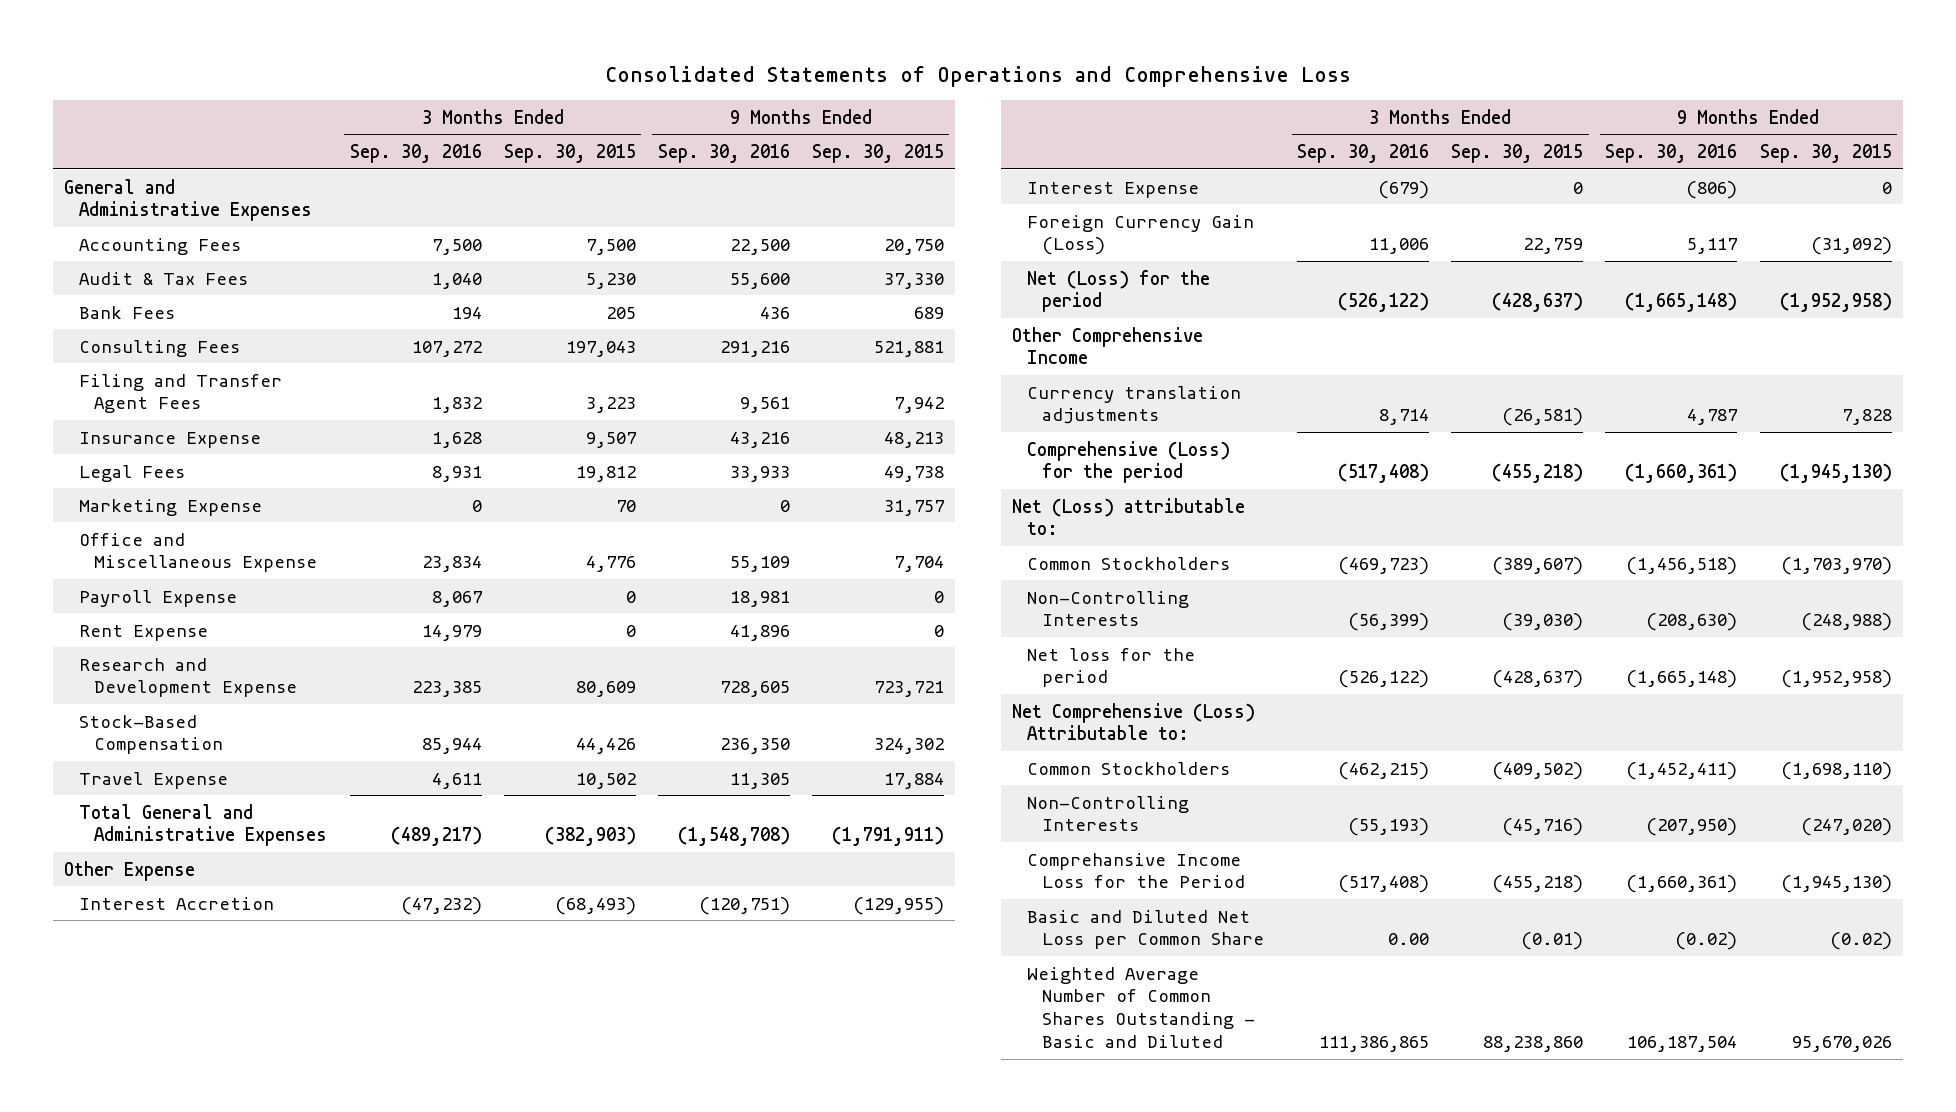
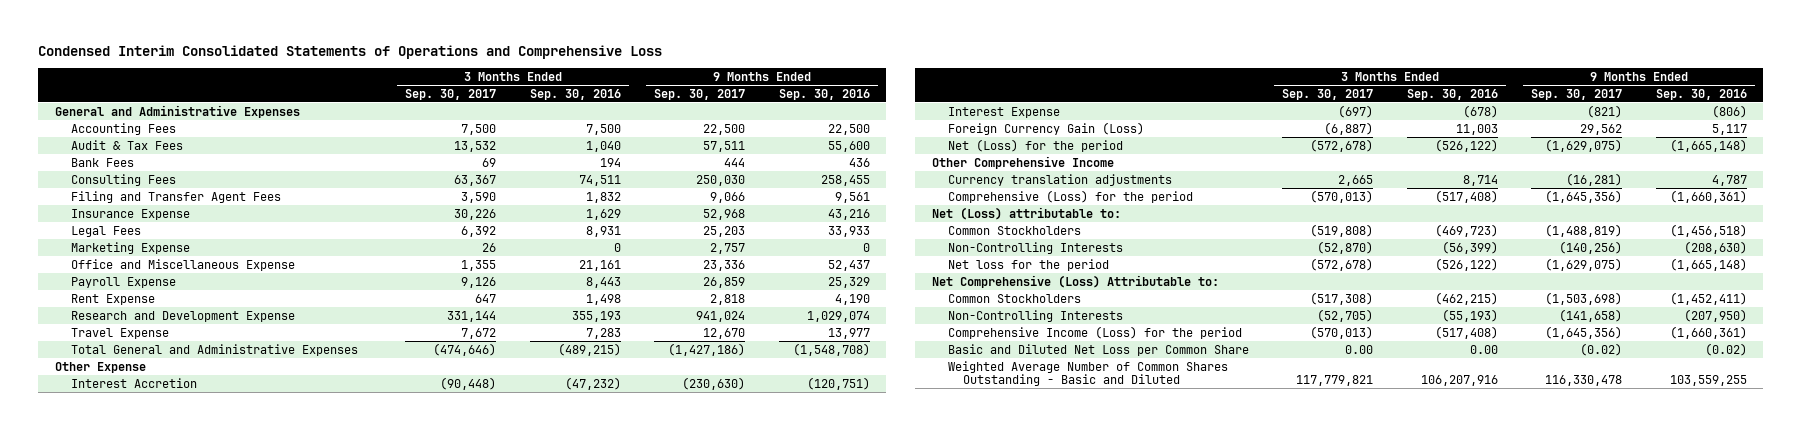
- Consolidated Statements of Operations and Comprehensive Loss
+ Condensed Interim Consolidated Statements of Operations and Comprehensive Loss
- | 3 Months Ended Sep. 30, 2016 | 3 Months Ended Sep. 30, 2015 | 9 Months Ended Sep. 30, 2016 | 9 Months Ended Sep. 30, 2015
+ | 3 Months Ended Sep. 30, 2017 | 3 Months Ended Sep. 30, 2016 | 9 Months Ended Sep. 30, 2017 | 9 Months Ended Sep. 30, 2016
- Consulting Fees | 107,272 | 197,043 | 291,216 | 521,881
+ Consulting Fees | 63,367 | 74,511 | 250,030 | 258,455
- Insurance Expense | 1,628 | 9,507 | 43,216 | 48,213
+ Insurance Expense | 30,226 | 1,629 | 52,968 | 43,216
- Office and Miscellaneous Expense | 23,834 | 4,776 | 55,109 | 7,704
- Payroll Expense | 8,067 | 0 | 18,981 | 0
- Rent Expense | 14,979 | 0 | 41,896 | 0
- Research and Development Expense | 223,385 | 80,609 | 728,605 | 723,721
- Stock-Based Compensation | 85,944 | 44,426 | 236,350 | 324,302
- Travel Expense | 4,611 | 10,502 | 11,305 | 17,884
- Total General and Administrative Expenses | (489,217) | (382,903) | (1,548,708) | (1,791,911)
+ Office and Miscellaneous Expense | 1,355 | 21,161 | 23,336 | 52,437
+ Payroll Expense | 9,126 | 8,443 | 26,859 | 25,329
+ Rent Expense | 647 | 1,498 | 2,818 | 4,190
+ Research and Development Expense | 331,144 | 355,193 | 941,024 | 1,029,074
+ Travel Expense | 7,672 | 7,283 | 12,670 | 13,977
+ Total General and Administrative Expenses | (474,646) | (489,215) | (1,427,186) | (1,548,708)
- Interest Expense | (679) | 0 | (806) | 0
- Foreign Currency Gain (Loss) | 11,006 | 22,759 | 5,117 | (31,092)
+ Interest Expense | (697) | (678) | (821) | (806)
+ Foreign Currency Gain (Loss) | (6,887) | 11,003 | 29,562 | 5,117
- Comprehansive Income Loss for the Period | (517,408) | (455,218) | (1,660,361) | (1,945,130)
+ Comprehensive Income (Loss) for the period | (570,013) | (517,408) | (1,645,356) | (1,660,361)
- Weighted Average Number of Common Shares Outstanding - Basic and Diluted | 111,386,865 | 88,238,860 | 106,187,504 | 95,670,026
+ Weighted Average Number of Common Shares Outstanding - Basic and Diluted | 117,779,821 | 106,207,916 | 116,330,478 | 103,559,255

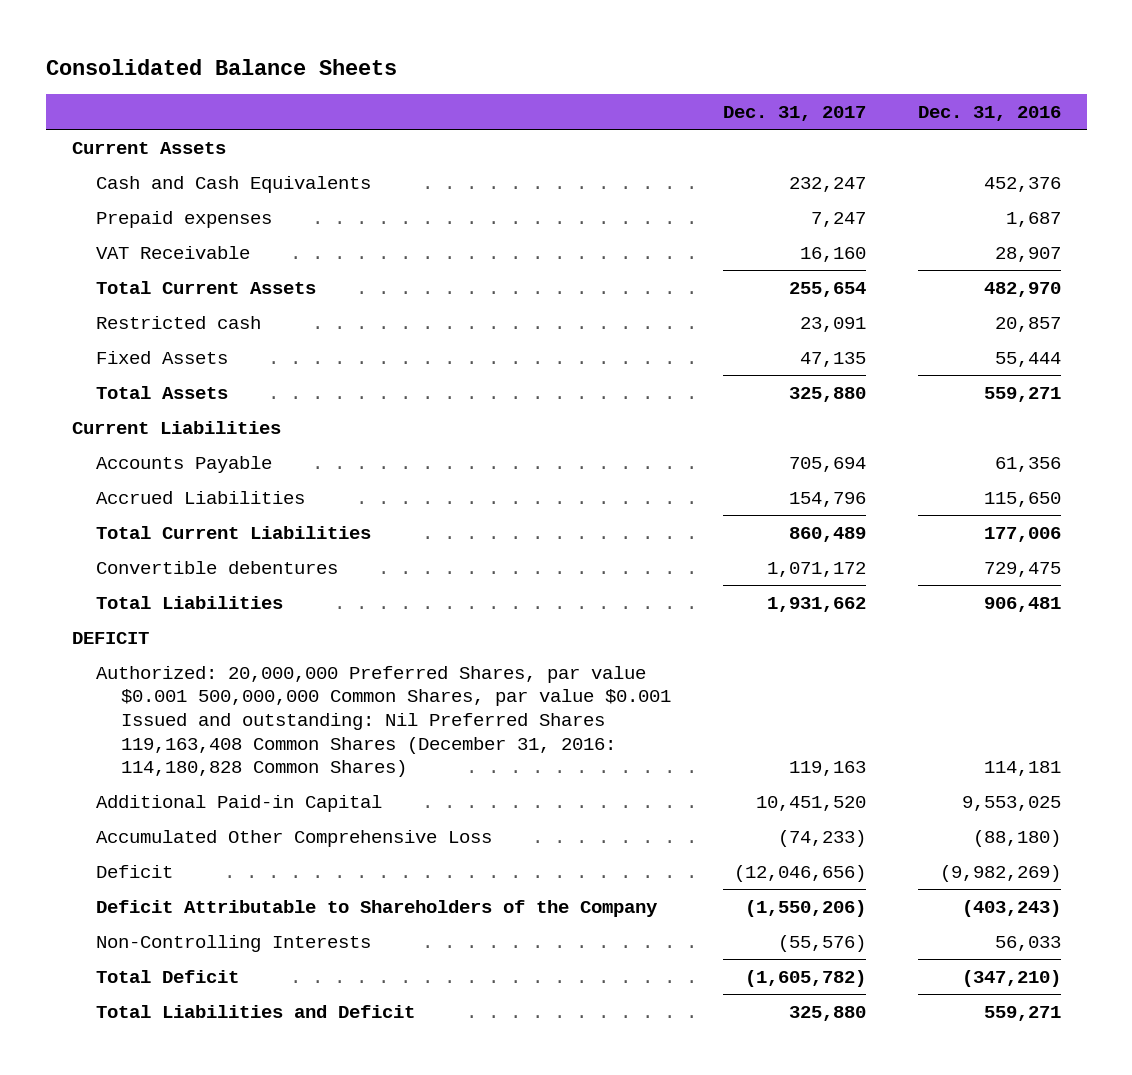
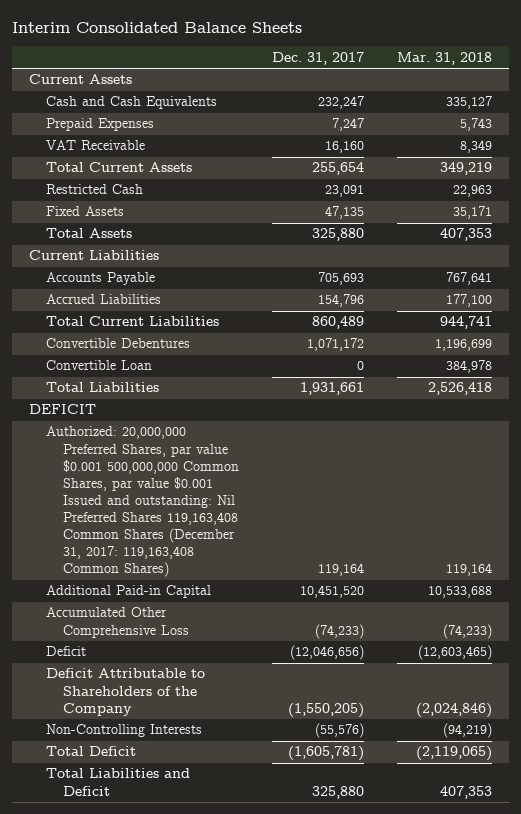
- Consolidated Balance Sheets
+ Interim Consolidated Balance Sheets
- | Dec. 31, 2017 | Dec. 31, 2016
+ | Dec. 31, 2017 | Mar. 31, 2018
- Prepaid expenses | 7,247 | 1,687
+ Prepaid Expenses | 7,247 | 5,743
- Restricted cash | 23,091 | 20,857
+ Restricted Cash | 23,091 | 22,963
- Accounts Payable | 705,694 | 61,356
+ Accounts Payable | 705,693 | 767,641
- Convertible debentures | 1,071,172 | 729,475
- Total Liabilities | 1,931,662 | 906,481
+ Convertible Debentures | 1,071,172 | 1,196,699
+ Convertible Loan | 0 | 384,978
+ Total Liabilities | 1,931,661 | 2,526,418
- Authorized: 20,000,000 Preferred Shares, par value $0.001 500,000,000 Common Shares, par value $0.001 Issued and outstanding: Nil Preferred Shares 119,163,408 Common Shares (December 31, 2016: 114,180,828 Common Shares) | 119,163 | 114,181
+ Authorized: 20,000,000 Preferred Shares, par value $0.001 500,000,000 Common Shares, par value $0.001 Issued and outstanding: Nil Preferred Shares 119,163,408 Common Shares (December 31, 2017: 119,163,408 Common Shares) | 119,164 | 119,164
- Deficit Attributable to Shareholders of the Company | (1,550,206) | (403,243)
+ Deficit Attributable to Shareholders of the Company | (1,550,205) | (2,024,846)
- Total Deficit | (1,605,782) | (347,210)
+ Total Deficit | (1,605,781) | (2,119,065)

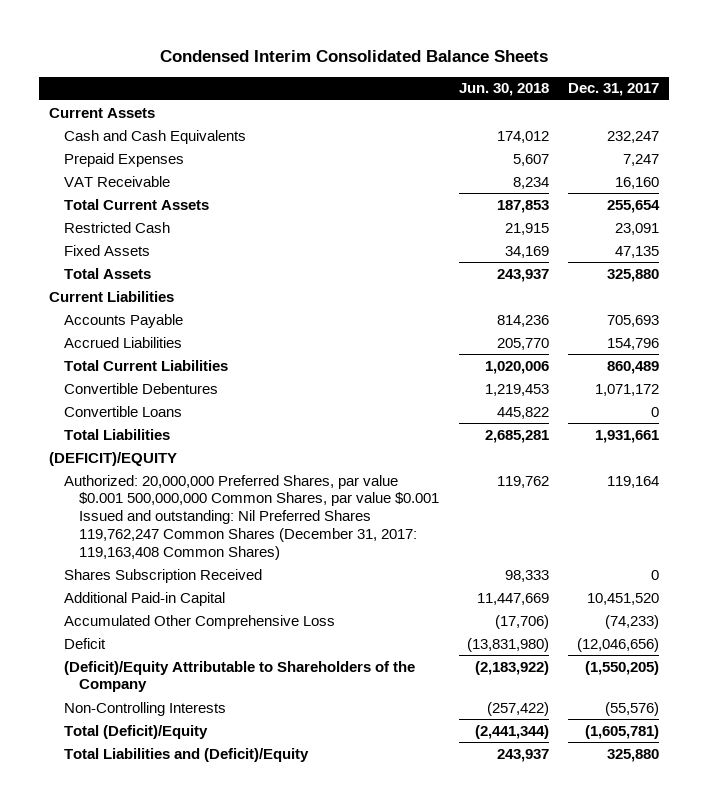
- Interim Consolidated Balance Sheets
+ Condensed Interim Consolidated Balance Sheets
- | Dec. 31, 2017 | Mar. 31, 2018
+ | Jun. 30, 2018 | Dec. 31, 2017
- Convertible Loan | 0 | 384,978
+ Convertible Loans | 445,822 | 0
- DEFICIT
- Authorized: 20,000,000 Preferred Shares, par value $0.001 500,000,000 Common Shares, par value $0.001 Issued and outstanding: Nil Preferred Shares 119,163,408 Common Shares (December 31, 2017: 119,163,408 Common Shares) | 119,164 | 119,164
+ (DEFICIT)/EQUITY
+ Authorized: 20,000,000 Preferred Shares, par value $0.001 500,000,000 Common Shares, par value $0.001 Issued and outstanding: Nil Preferred Shares 119,762,247 Common Shares (December 31, 2017: 119,163,408 Common Shares) | 119,762 | 119,164
+ Shares Subscription Received | 98,333 | 0
- Deficit Attributable to Shareholders of the Company | (1,550,205) | (2,024,846)
+ (Deficit)/Equity Attributable to Shareholders of the Company | (2,183,922) | (1,550,205)
- Total Deficit | (1,605,781) | (2,119,065)
- Total Liabilities and Deficit | 325,880 | 407,353
+ Total (Deficit)/Equity | (2,441,344) | (1,605,781)
+ Total Liabilities and (Deficit)/Equity | 243,937 | 325,880

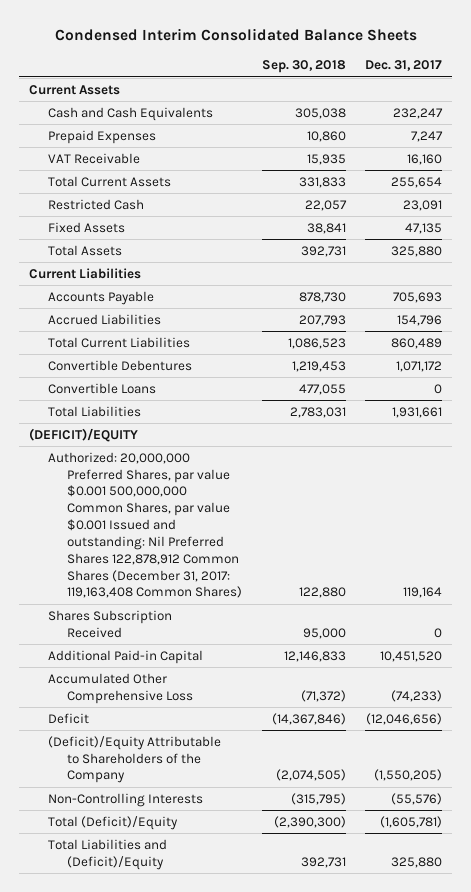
- | Jun. 30, 2018 | Dec. 31, 2017
+ | Sep. 30, 2018 | Dec. 31, 2017
- Authorized: 20,000,000 Preferred Shares, par value $0.001 500,000,000 Common Shares, par value $0.001 Issued and outstanding: Nil Preferred Shares 119,762,247 Common Shares (December 31, 2017: 119,163,408 Common Shares) | 119,762 | 119,164
+ Authorized: 20,000,000 Preferred Shares, par value $0.001 500,000,000 Common Shares, par value $0.001 Issued and outstanding: Nil Preferred Shares 122,878,912 Common Shares (December 31, 2017: 119,163,408 Common Shares) | 122,880 | 119,164

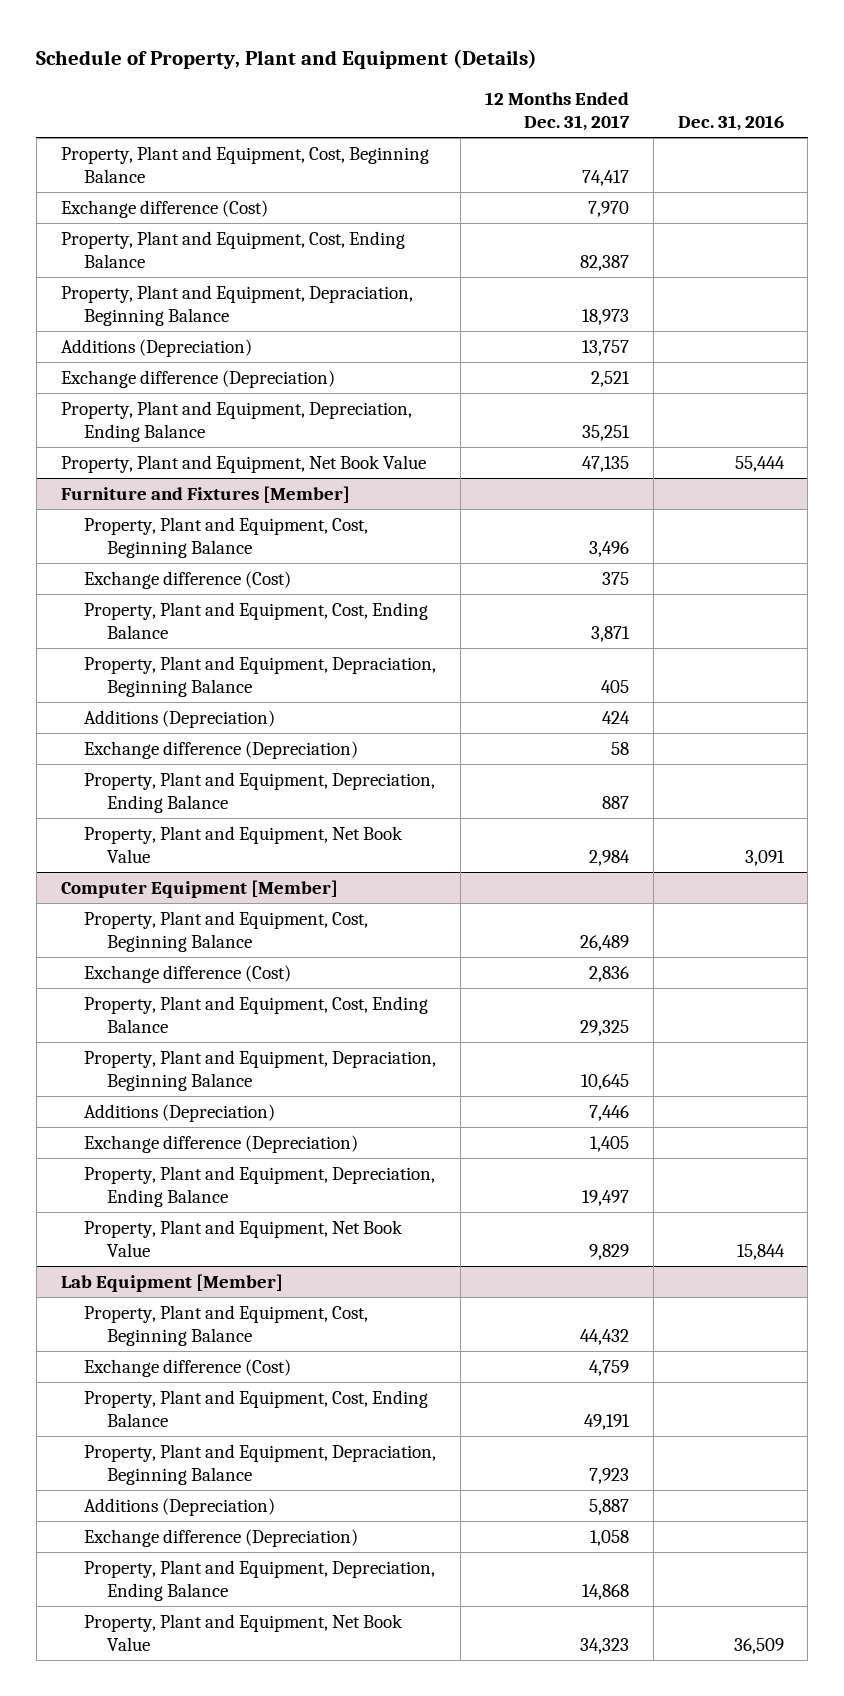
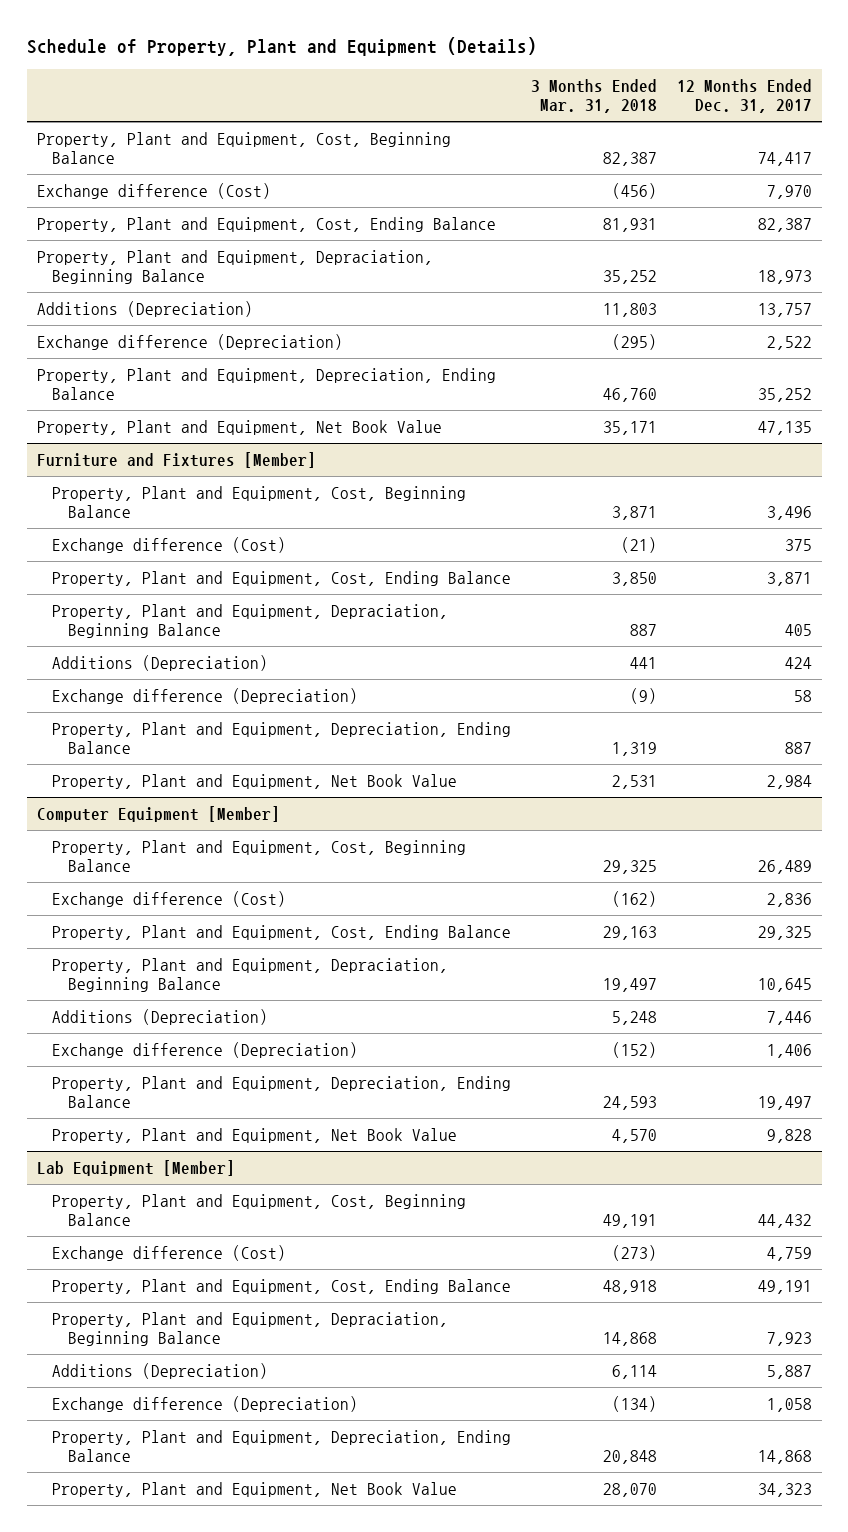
- | 12 Months Ended Dec. 31, 2017 | Dec. 31, 2016
+ | 3 Months Ended Mar. 31, 2018 | 12 Months Ended Dec. 31, 2017
- Exchange difference (Depreciation) | 2,521 |
- Property, Plant and Equipment, Depreciation, Ending Balance | 35,251 |
+ Exchange difference (Depreciation) | (295) | 2,522
+ Property, Plant and Equipment, Depreciation, Ending Balance | 46,760 | 35,252
@ Computer Equipment [Member]
- Exchange difference (Depreciation) | 1,405 |
+ Exchange difference (Depreciation) | (152) | 1,406
- Property, Plant and Equipment, Net Book Value | 9,829 | 15,844
+ Property, Plant and Equipment, Net Book Value | 4,570 | 9,828

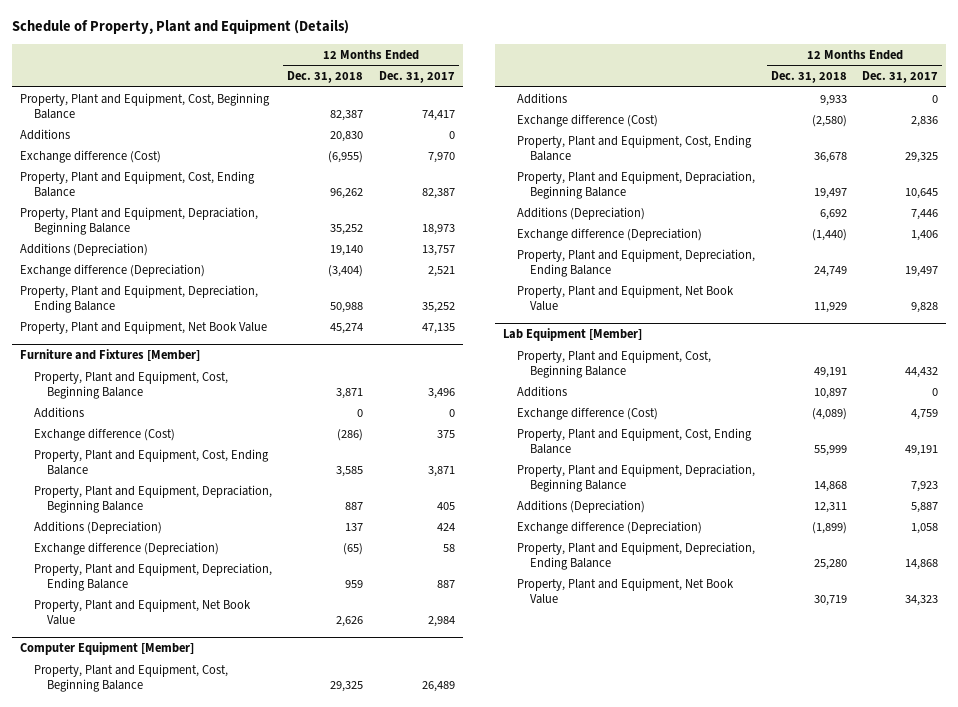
- | 3 Months Ended Mar. 31, 2018 | 12 Months Ended Dec. 31, 2017
+ | 12 Months Ended Dec. 31, 2018 | 12 Months Ended Dec. 31, 2017
+ Additions | 20,830 | 0
- Exchange difference (Depreciation) | (295) | 2,522
+ Exchange difference (Depreciation) | (3,404) | 2,521
@ Furniture and Fixtures [Member]
+ Additions | 0 | 0
@ Computer Equipment [Member]
+ Additions | 9,933 | 0
@ Lab Equipment [Member]
+ Additions | 10,897 | 0

